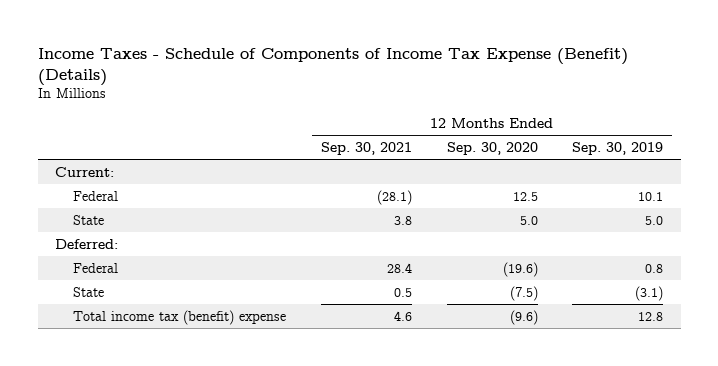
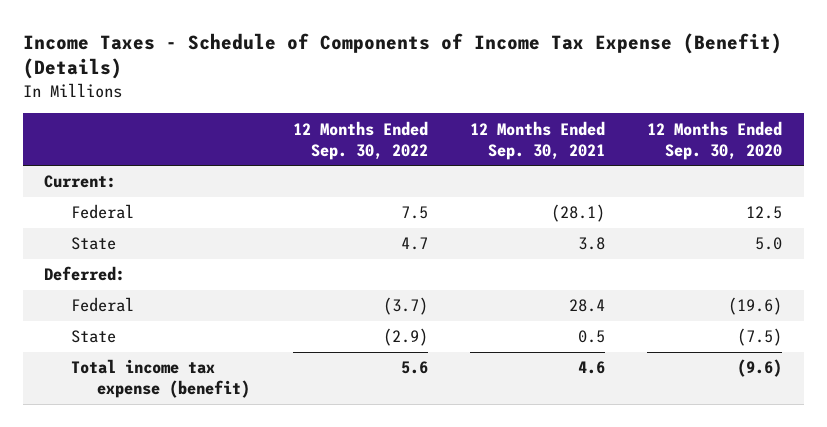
- | 12 Months Ended Sep. 30, 2021 | 12 Months Ended Sep. 30, 2020 | 12 Months Ended Sep. 30, 2019
+ | 12 Months Ended Sep. 30, 2022 | 12 Months Ended Sep. 30, 2021 | 12 Months Ended Sep. 30, 2020
- Total income tax (benefit) expense | 4.6 | (9.6) | 12.8
+ Total income tax expense (benefit) | 5.6 | 4.6 | (9.6)

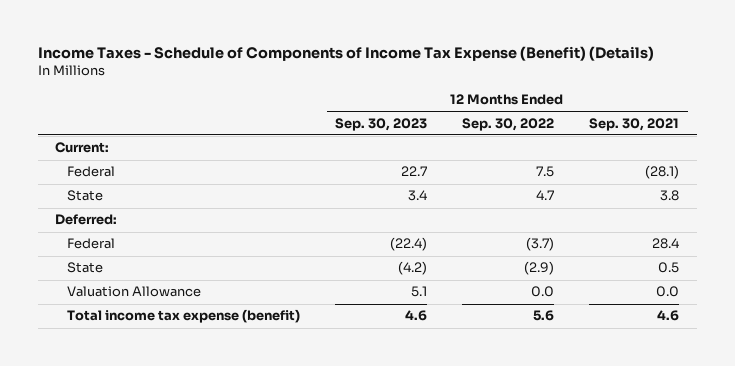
- | 12 Months Ended Sep. 30, 2022 | 12 Months Ended Sep. 30, 2021 | 12 Months Ended Sep. 30, 2020
+ | 12 Months Ended Sep. 30, 2023 | 12 Months Ended Sep. 30, 2022 | 12 Months Ended Sep. 30, 2021
+ Valuation Allowance | 5.1 | 0.0 | 0.0

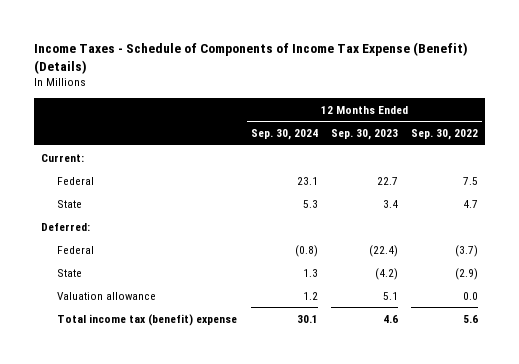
- | 12 Months Ended Sep. 30, 2023 | 12 Months Ended Sep. 30, 2022 | 12 Months Ended Sep. 30, 2021
+ | 12 Months Ended Sep. 30, 2024 | 12 Months Ended Sep. 30, 2023 | 12 Months Ended Sep. 30, 2022
- Valuation Allowance | 5.1 | 0.0 | 0.0
- Total income tax expense (benefit) | 4.6 | 5.6 | 4.6
+ Valuation allowance | 1.2 | 5.1 | 0.0
+ Total income tax (benefit) expense | 30.1 | 4.6 | 5.6

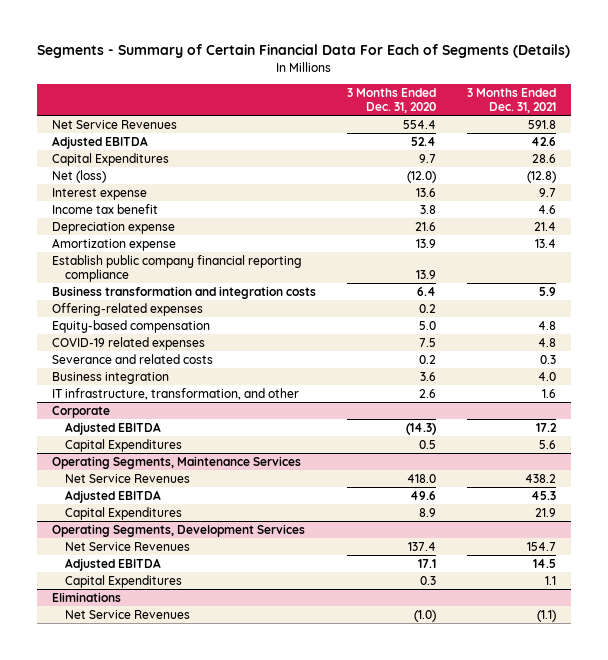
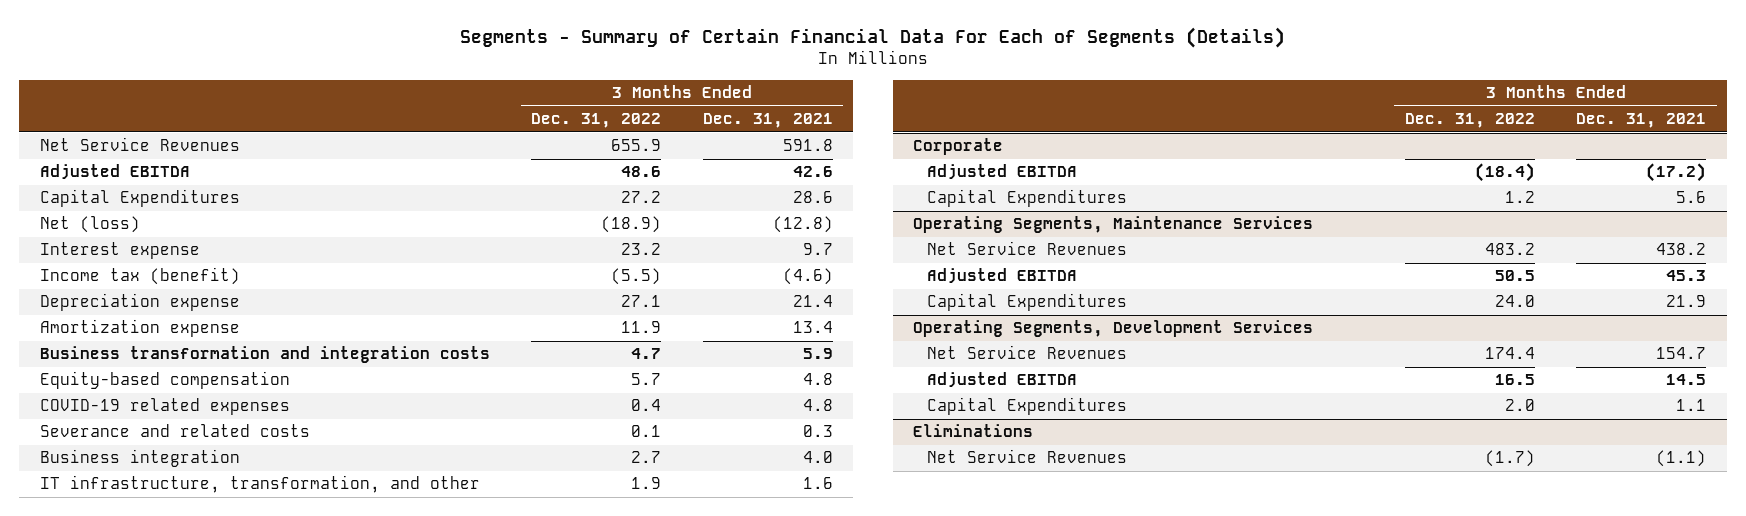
- | 3 Months Ended Dec. 31, 2020 | 3 Months Ended Dec. 31, 2021
+ | 3 Months Ended Dec. 31, 2022 | 3 Months Ended Dec. 31, 2021
- Income tax benefit | 3.8 | 4.6
+ Income tax (benefit) | (5.5) | (4.6)
- Establish public company financial reporting compliance | 13.9 |
- Offering-related expenses | 0.2 |
@ Corporate
- Adjusted EBITDA | (14.3) | 17.2
+ Adjusted EBITDA | (18.4) | (17.2)

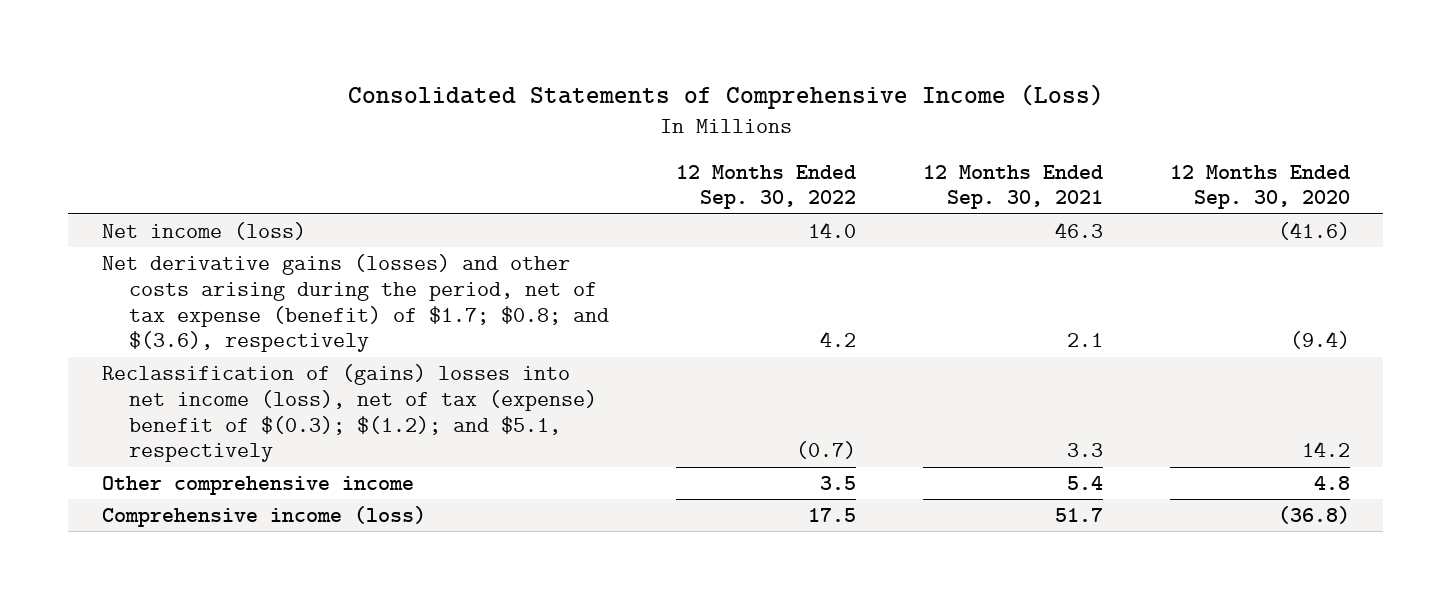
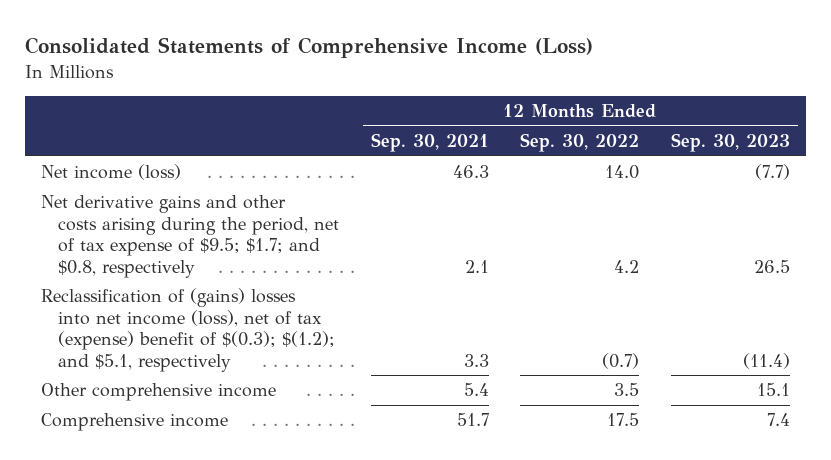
- | 12 Months Ended Sep. 30, 2022 | 12 Months Ended Sep. 30, 2021 | 12 Months Ended Sep. 30, 2020
+ | 12 Months Ended Sep. 30, 2021 | 12 Months Ended Sep. 30, 2022 | 12 Months Ended Sep. 30, 2023
- Net derivative gains (losses) and other costs arising during the period, net of tax expense (benefit) of $1.7; $0.8; and $(3.6), respectively | 4.2 | 2.1 | (9.4)
+ Net derivative gains and other costs arising during the period, net of tax expense of $9.5; $1.7; and $0.8, respectively | 2.1 | 4.2 | 26.5
- Comprehensive income (loss) | 17.5 | 51.7 | (36.8)
+ Comprehensive income | 51.7 | 17.5 | 7.4

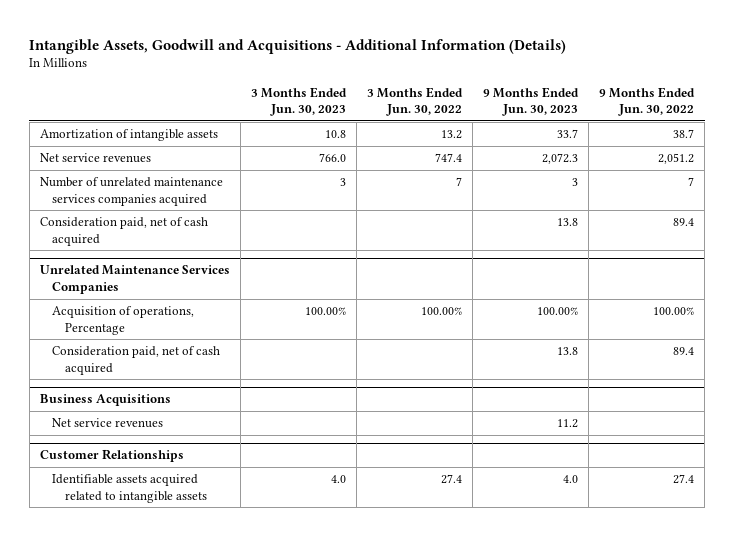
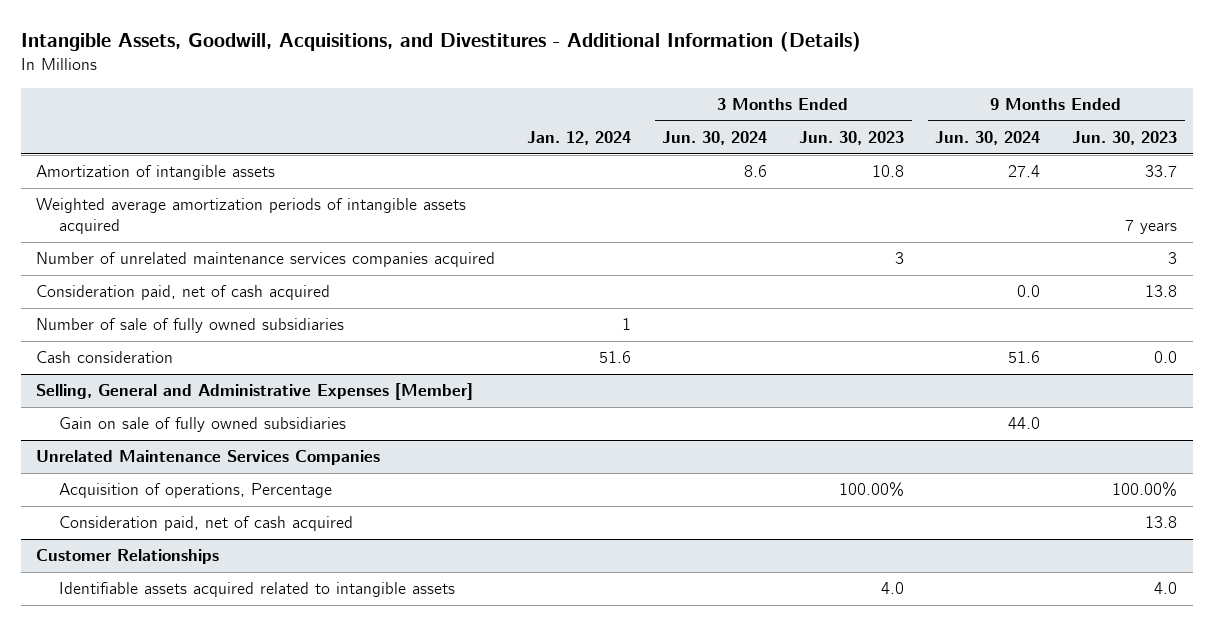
- Intangible Assets, Goodwill and Acquisitions - Additional Information (Details)
+ Intangible Assets, Goodwill, Acquisitions, and Divestitures - Additional Information (Details)
- | 3 Months Ended Jun. 30, 2023 | 3 Months Ended Jun. 30, 2022 | 9 Months Ended Jun. 30, 2023 | 9 Months Ended Jun. 30, 2022
+ | Jan. 12, 2024 | 3 Months Ended Jun. 30, 2024 | 3 Months Ended Jun. 30, 2023 | 9 Months Ended Jun. 30, 2024 | 9 Months Ended Jun. 30, 2023
- Net service revenues | 766.0 | 747.4 | 2,072.3 | 2,051.2
+ Weighted average amortization periods of intangible assets acquired | | | | | 7 years
+ Number of sale of fully owned subsidiaries | 1 | | | |
+ Cash consideration | 51.6 | | | 51.6 | 0.0
+ Selling, General and Administrative Expenses [Member]
+ Gain on sale of fully owned subsidiaries | | | | 44.0 |
- Business Acquisitions
- Net service revenues | | | 11.2 |

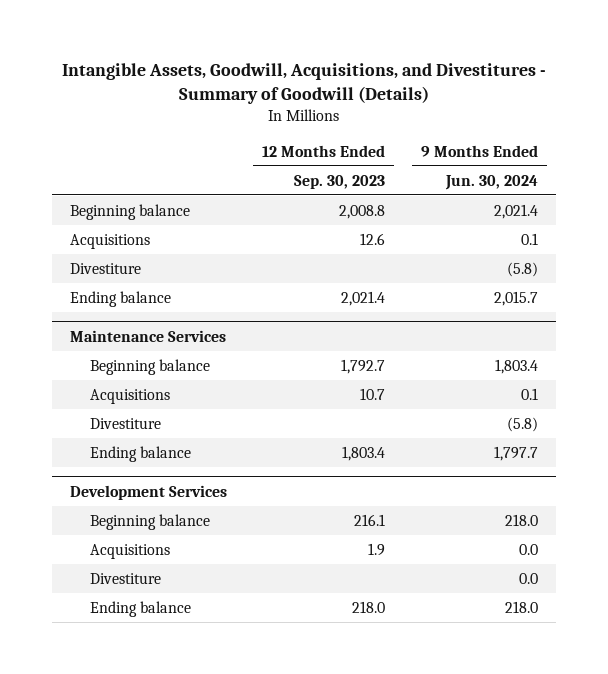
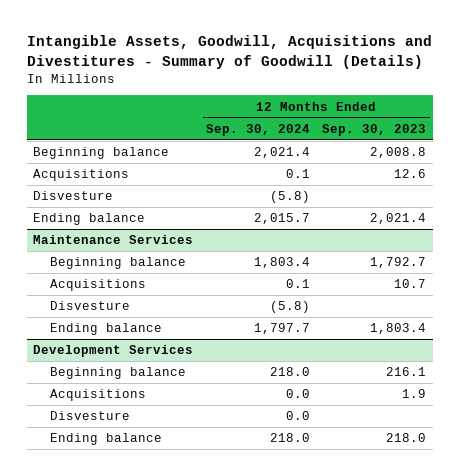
- Intangible Assets, Goodwill, Acquisitions, and Divestitures - Summary of Goodwill (Details)
+ Intangible Assets, Goodwill, Acquisitions and Divestitures - Summary of Goodwill (Details)
- | 12 Months Ended Sep. 30, 2023 | 9 Months Ended Jun. 30, 2024
+ | 12 Months Ended Sep. 30, 2024 | 12 Months Ended Sep. 30, 2023
- Divestiture | | (5.8)
+ Disvesture | (5.8) |
@ Maintenance Services
- Divestiture | | (5.8)
+ Disvesture | (5.8) |
@ Development Services
- Divestiture | | 0.0
+ Disvesture | 0.0 |

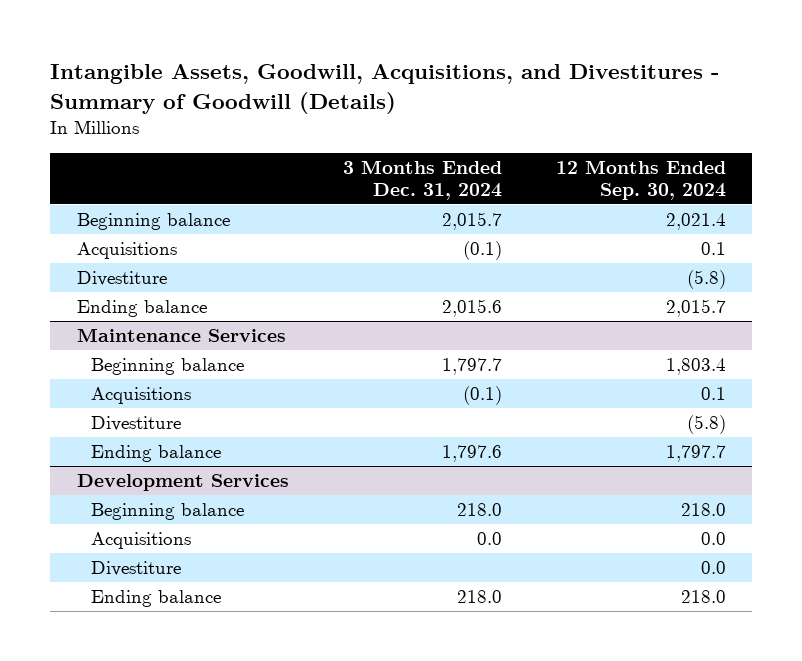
- Intangible Assets, Goodwill, Acquisitions and Divestitures - Summary of Goodwill (Details)
+ Intangible Assets, Goodwill, Acquisitions, and Divestitures - Summary of Goodwill (Details)
- | 12 Months Ended Sep. 30, 2024 | 12 Months Ended Sep. 30, 2023
+ | 3 Months Ended Dec. 31, 2024 | 12 Months Ended Sep. 30, 2024
- Disvesture | (5.8) |
+ Divestiture | | (5.8)
@ Maintenance Services
- Disvesture | (5.8) |
+ Divestiture | | (5.8)
@ Development Services
- Disvesture | 0.0 |
+ Divestiture | | 0.0

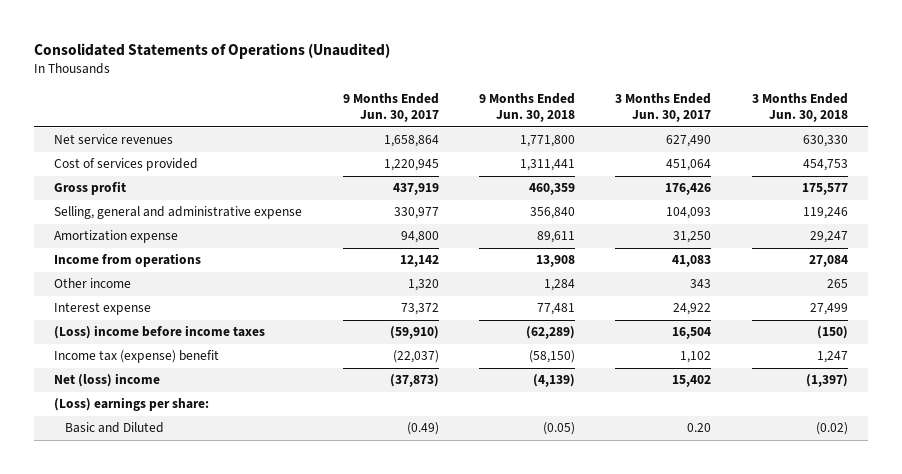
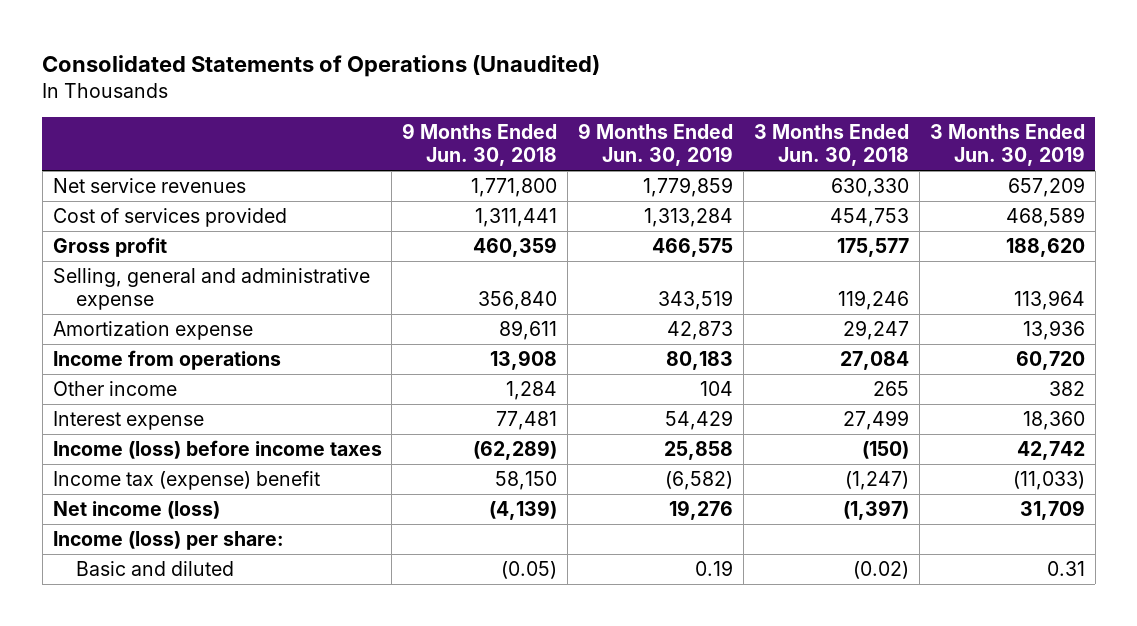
- | 9 Months Ended Jun. 30, 2017 | 9 Months Ended Jun. 30, 2018 | 3 Months Ended Jun. 30, 2017 | 3 Months Ended Jun. 30, 2018
+ | 9 Months Ended Jun. 30, 2018 | 9 Months Ended Jun. 30, 2019 | 3 Months Ended Jun. 30, 2018 | 3 Months Ended Jun. 30, 2019
- (Loss) income before income taxes | (59,910) | (62,289) | 16,504 | (150)
- Income tax (expense) benefit | (22,037) | (58,150) | 1,102 | 1,247
- Net (loss) income | (37,873) | (4,139) | 15,402 | (1,397)
- (Loss) earnings per share:
- Basic and Diluted | (0.49) | (0.05) | 0.20 | (0.02)
+ Income (loss) before income taxes | (62,289) | 25,858 | (150) | 42,742
+ Income tax (expense) benefit | 58,150 | (6,582) | (1,247) | (11,033)
+ Net income (loss) | (4,139) | 19,276 | (1,397) | 31,709
+ Income (loss) per share:
+ Basic and diluted | (0.05) | 0.19 | (0.02) | 0.31

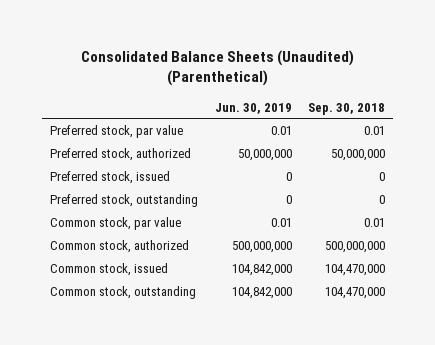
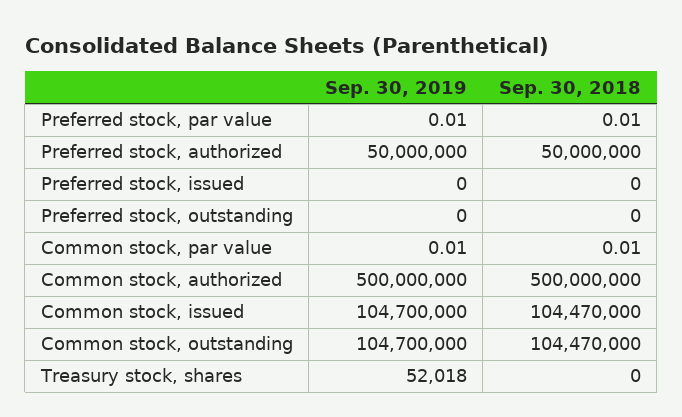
- Consolidated Balance Sheets (Unaudited) (Parenthetical)
+ Consolidated Balance Sheets (Parenthetical)
- | Jun. 30, 2019 | Sep. 30, 2018
+ | Sep. 30, 2019 | Sep. 30, 2018
+ Treasury stock, shares | 52,018 | 0

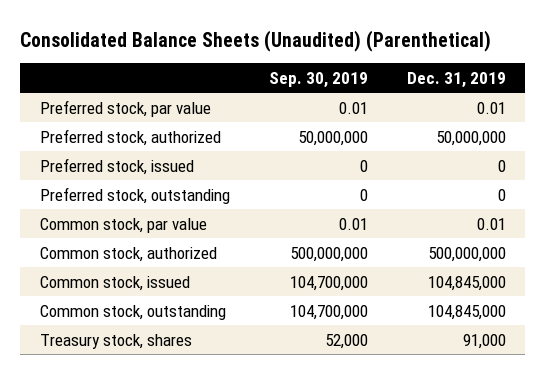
- Consolidated Balance Sheets (Parenthetical)
+ Consolidated Balance Sheets (Unaudited) (Parenthetical)
- | Sep. 30, 2019 | Sep. 30, 2018
+ | Sep. 30, 2019 | Dec. 31, 2019
- Treasury stock, shares | 52,018 | 0
+ Treasury stock, shares | 52,000 | 91,000

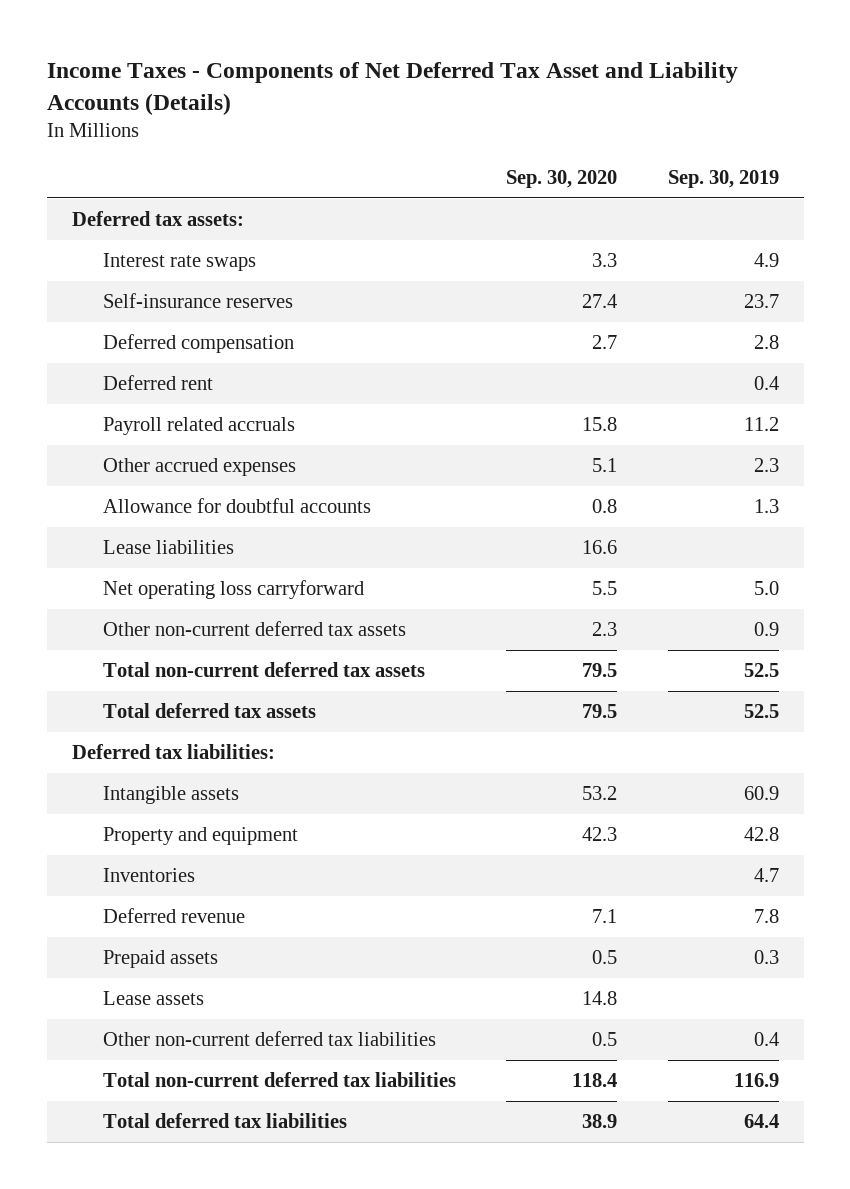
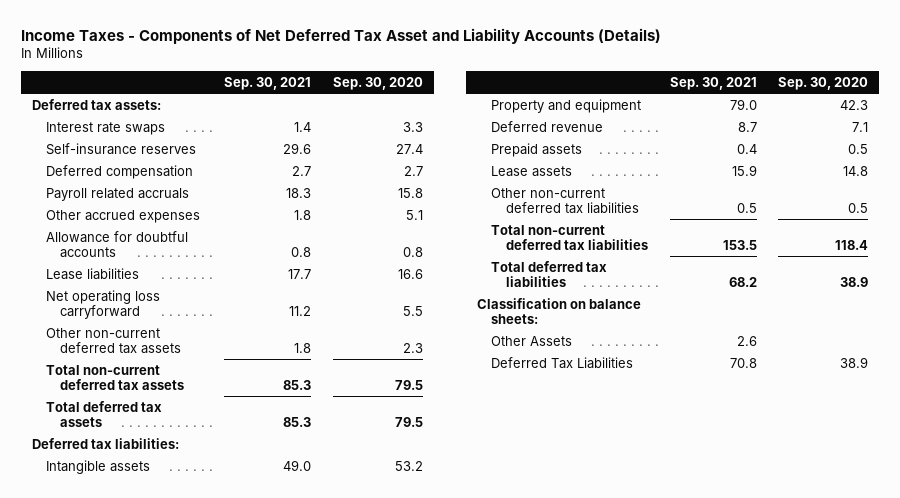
- | Sep. 30, 2020 | Sep. 30, 2019
+ | Sep. 30, 2021 | Sep. 30, 2020
- Deferred rent | | 0.4
- Inventories | | 4.7
+ Classification on balance sheets:
+ Other Assets | 2.6 |
+ Deferred Tax Liabilities | 70.8 | 38.9

